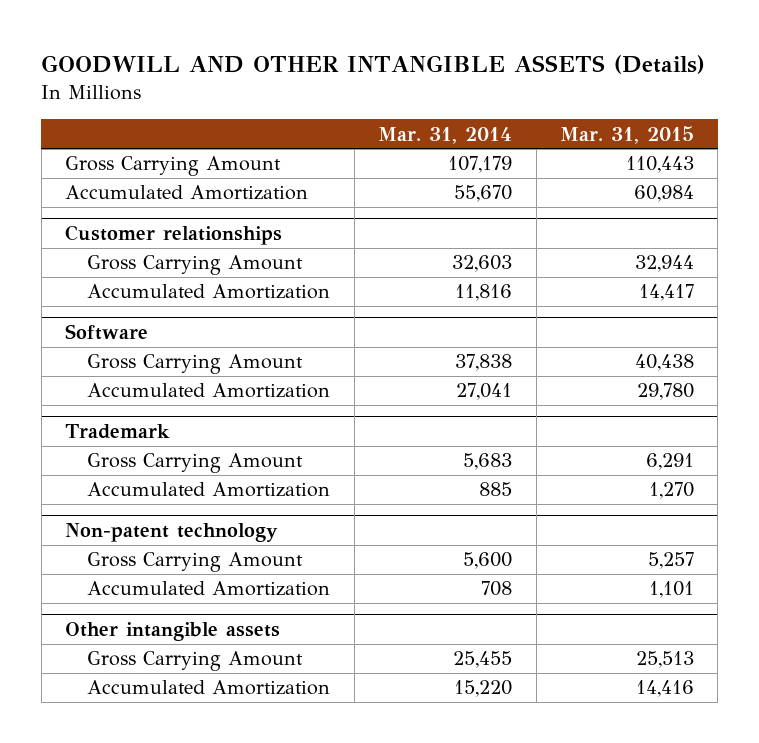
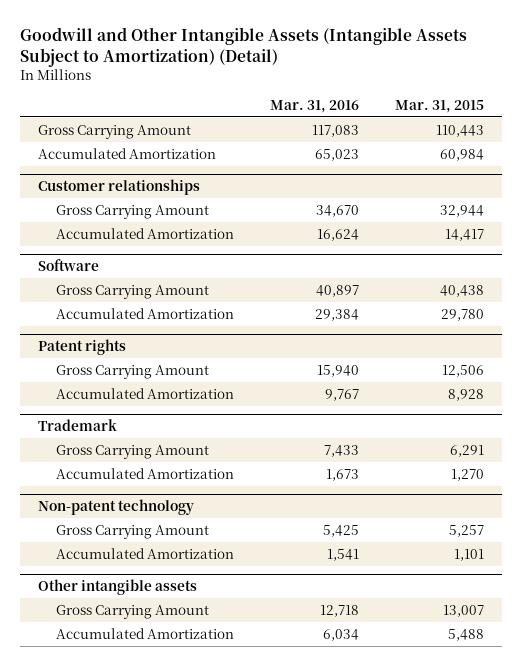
- GOODWILL AND OTHER INTANGIBLE ASSETS (Details)
+ Goodwill and Other Intangible Assets (Intangible Assets Subject to Amortization) (Detail)
- | Mar. 31, 2014 | Mar. 31, 2015
+ | Mar. 31, 2016 | Mar. 31, 2015
+ Patent rights
+ Gross Carrying Amount | 15,940 | 12,506
+ Accumulated Amortization | 9,767 | 8,928
@ Other intangible assets
- Gross Carrying Amount | 25,455 | 25,513
- Accumulated Amortization | 15,220 | 14,416
+ Gross Carrying Amount | 12,718 | 13,007
+ Accumulated Amortization | 6,034 | 5,488

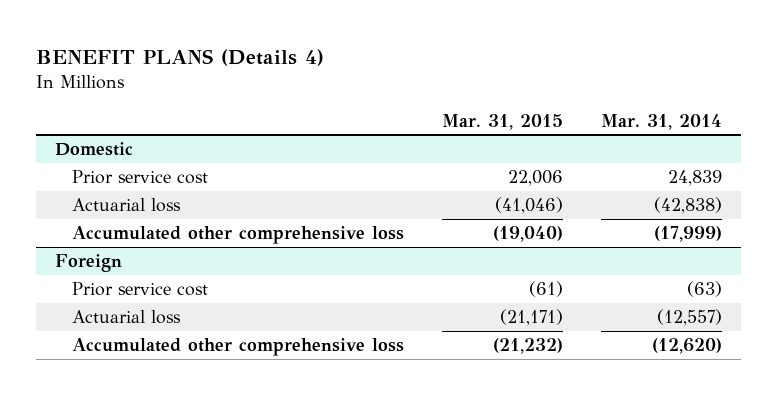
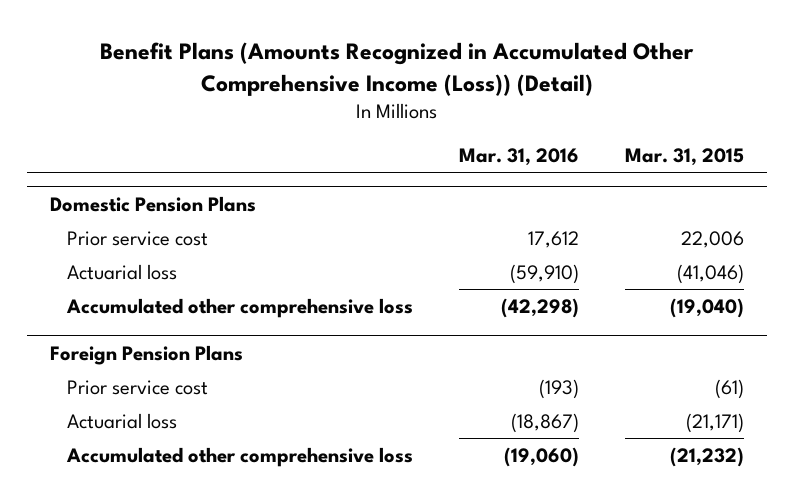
- BENEFIT PLANS (Details 4)
+ Benefit Plans (Amounts Recognized in Accumulated Other Comprehensive Income (Loss)) (Detail)
- | Mar. 31, 2015 | Mar. 31, 2014
+ | Mar. 31, 2016 | Mar. 31, 2015
- Domestic
+ Domestic Pension Plans
- Foreign
+ Foreign Pension Plans

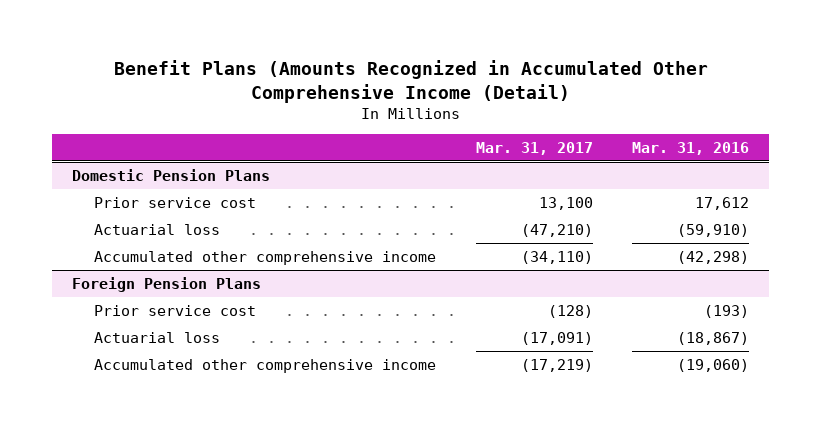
- Benefit Plans (Amounts Recognized in Accumulated Other Comprehensive Income (Loss)) (Detail)
+ Benefit Plans (Amounts Recognized in Accumulated Other Comprehensive Income (Detail)
- | Mar. 31, 2016 | Mar. 31, 2015
+ | Mar. 31, 2017 | Mar. 31, 2016
@ Domestic Pension Plans
- Accumulated other comprehensive loss | (42,298) | (19,040)
+ Accumulated other comprehensive income | (34,110) | (42,298)
@ Foreign Pension Plans
- Accumulated other comprehensive loss | (19,060) | (21,232)
+ Accumulated other comprehensive income | (17,219) | (19,060)

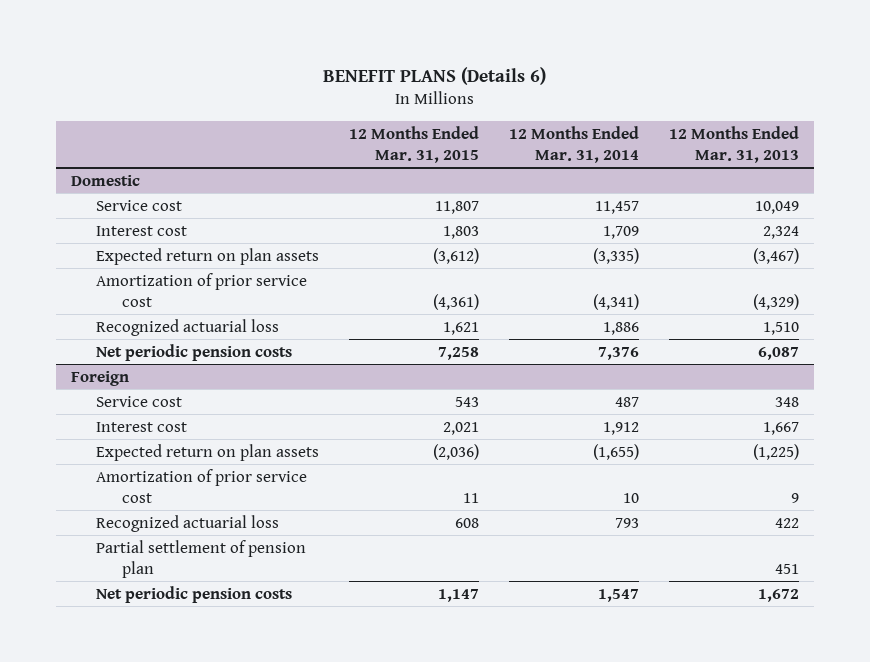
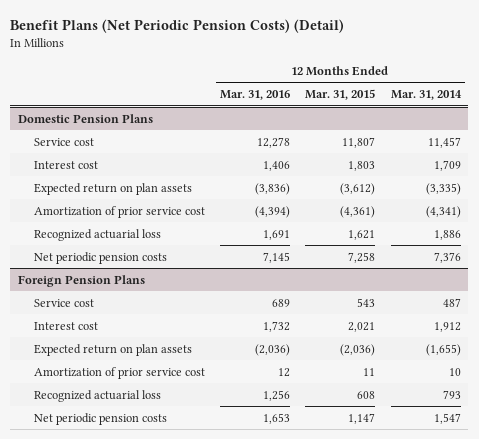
- BENEFIT PLANS (Details 6)
+ Benefit Plans (Net Periodic Pension Costs) (Detail)
- | 12 Months Ended Mar. 31, 2015 | 12 Months Ended Mar. 31, 2014 | 12 Months Ended Mar. 31, 2013
+ | 12 Months Ended Mar. 31, 2016 | 12 Months Ended Mar. 31, 2015 | 12 Months Ended Mar. 31, 2014
- Domestic
+ Domestic Pension Plans
- Foreign
+ Foreign Pension Plans
- Partial settlement of pension plan | | | 451

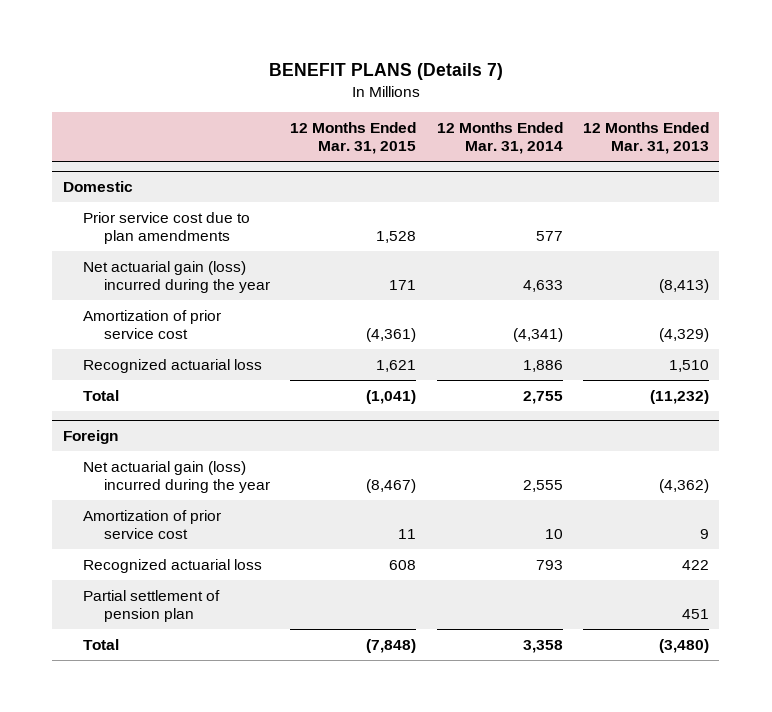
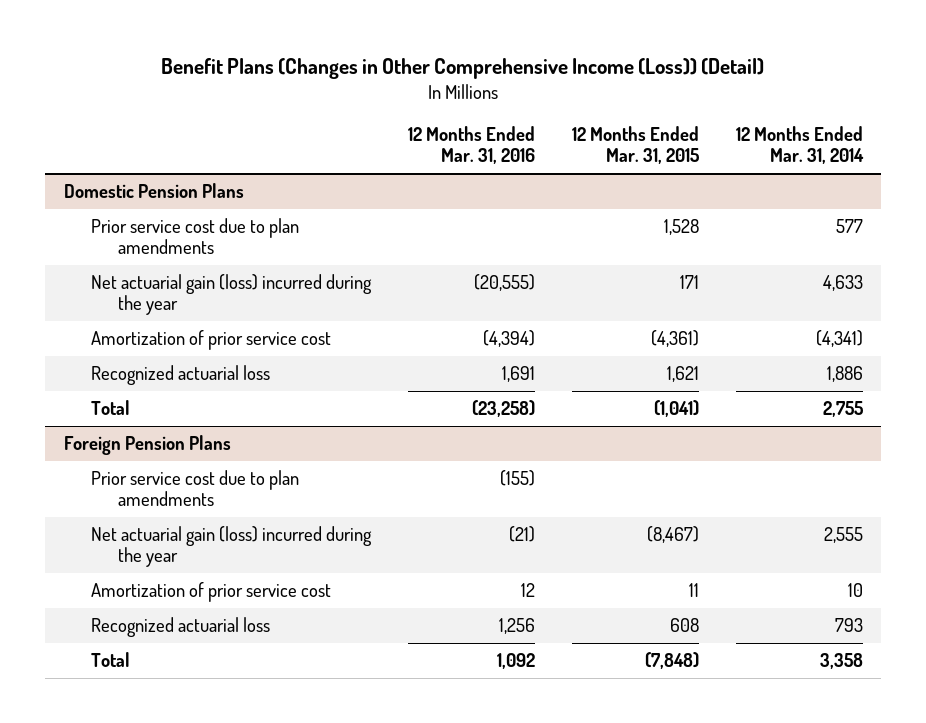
- BENEFIT PLANS (Details 7)
+ Benefit Plans (Changes in Other Comprehensive Income (Loss)) (Detail)
- | 12 Months Ended Mar. 31, 2015 | 12 Months Ended Mar. 31, 2014 | 12 Months Ended Mar. 31, 2013
+ | 12 Months Ended Mar. 31, 2016 | 12 Months Ended Mar. 31, 2015 | 12 Months Ended Mar. 31, 2014
- Domestic
+ Domestic Pension Plans
- Foreign
+ Foreign Pension Plans
+ Prior service cost due to plan amendments | (155) | |
- Partial settlement of pension plan | | | 451

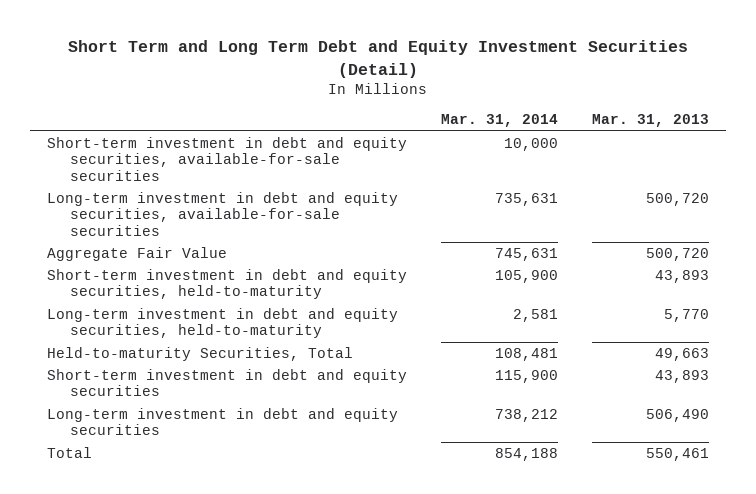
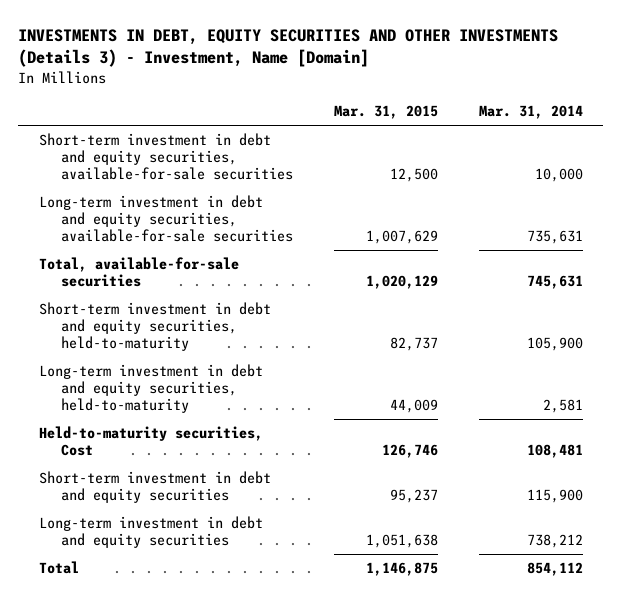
- Short Term and Long Term Debt and Equity Investment Securities (Detail)
+ INVESTMENTS IN DEBT, EQUITY SECURITIES AND OTHER INVESTMENTS (Details 3) - Investment, Name [Domain]
- | Mar. 31, 2014 | Mar. 31, 2013
+ | Mar. 31, 2015 | Mar. 31, 2014
- Aggregate Fair Value | 745,631 | 500,720
+ Total, available-for-sale securities | 1,020,129 | 745,631
- Held-to-maturity Securities, Total | 108,481 | 49,663
+ Held-to-maturity securities, Cost | 126,746 | 108,481
- Total | 854,188 | 550,461
+ Total | 1,146,875 | 854,112

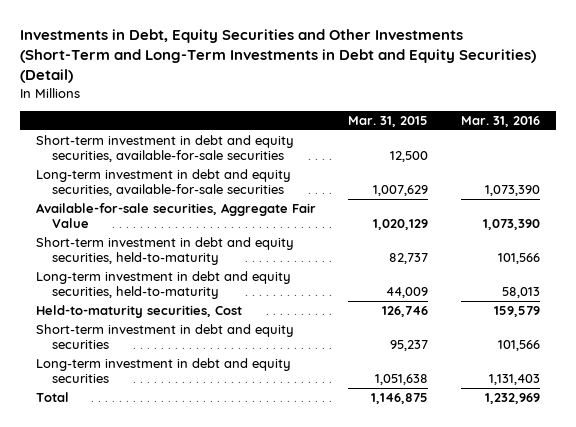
- INVESTMENTS IN DEBT, EQUITY SECURITIES AND OTHER INVESTMENTS (Details 3) - Investment, Name [Domain]
+ Investments in Debt, Equity Securities and Other Investments (Short-Term and Long-Term Investments in Debt and Equity Securities) (Detail)
- | Mar. 31, 2015 | Mar. 31, 2014
+ | Mar. 31, 2015 | Mar. 31, 2016
- Total, available-for-sale securities | 1,020,129 | 745,631
+ Available-for-sale securities, Aggregate Fair Value | 1,020,129 | 1,073,390

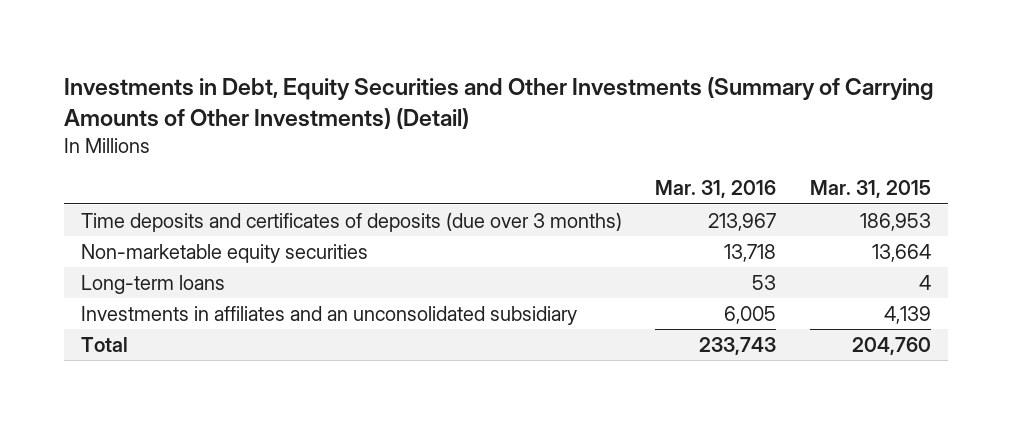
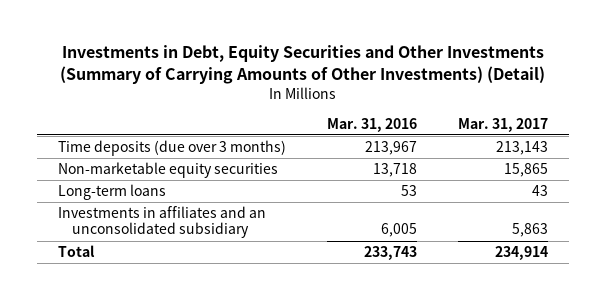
- | Mar. 31, 2016 | Mar. 31, 2015
+ | Mar. 31, 2016 | Mar. 31, 2017
- Time deposits and certificates of deposits (due over 3 months) | 213,967 | 186,953
+ Time deposits (due over 3 months) | 213,967 | 213,143

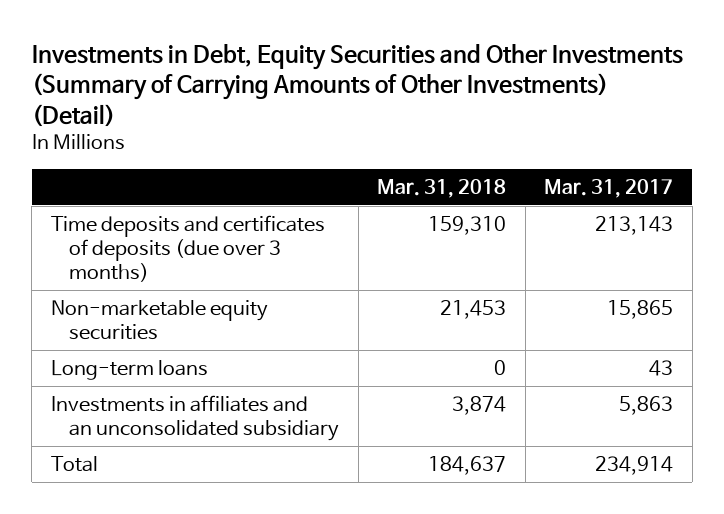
- | Mar. 31, 2016 | Mar. 31, 2017
+ | Mar. 31, 2018 | Mar. 31, 2017
- Time deposits (due over 3 months) | 213,967 | 213,143
+ Time deposits and certificates of deposits (due over 3 months) | 159,310 | 213,143

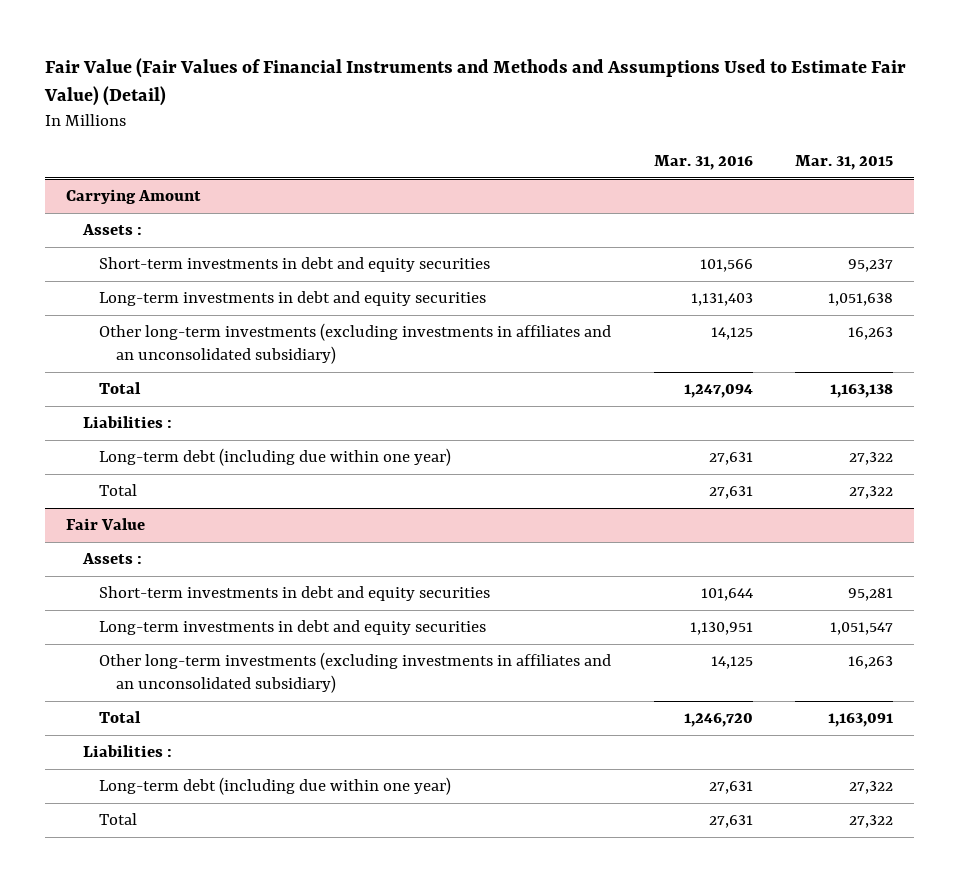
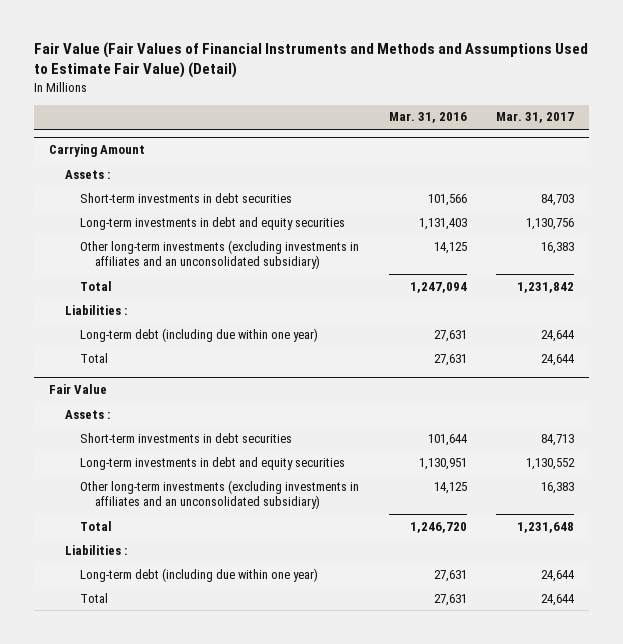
- | Mar. 31, 2016 | Mar. 31, 2015
+ | Mar. 31, 2016 | Mar. 31, 2017
@ Carrying Amount
- Short-term investments in debt and equity securities | 101,566 | 95,237
+ Short-term investments in debt securities | 101,566 | 84,703
@ Fair Value
- Short-term investments in debt and equity securities | 101,644 | 95,281
+ Short-term investments in debt securities | 101,644 | 84,713

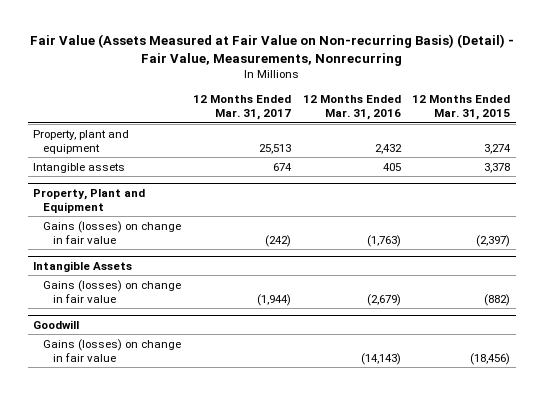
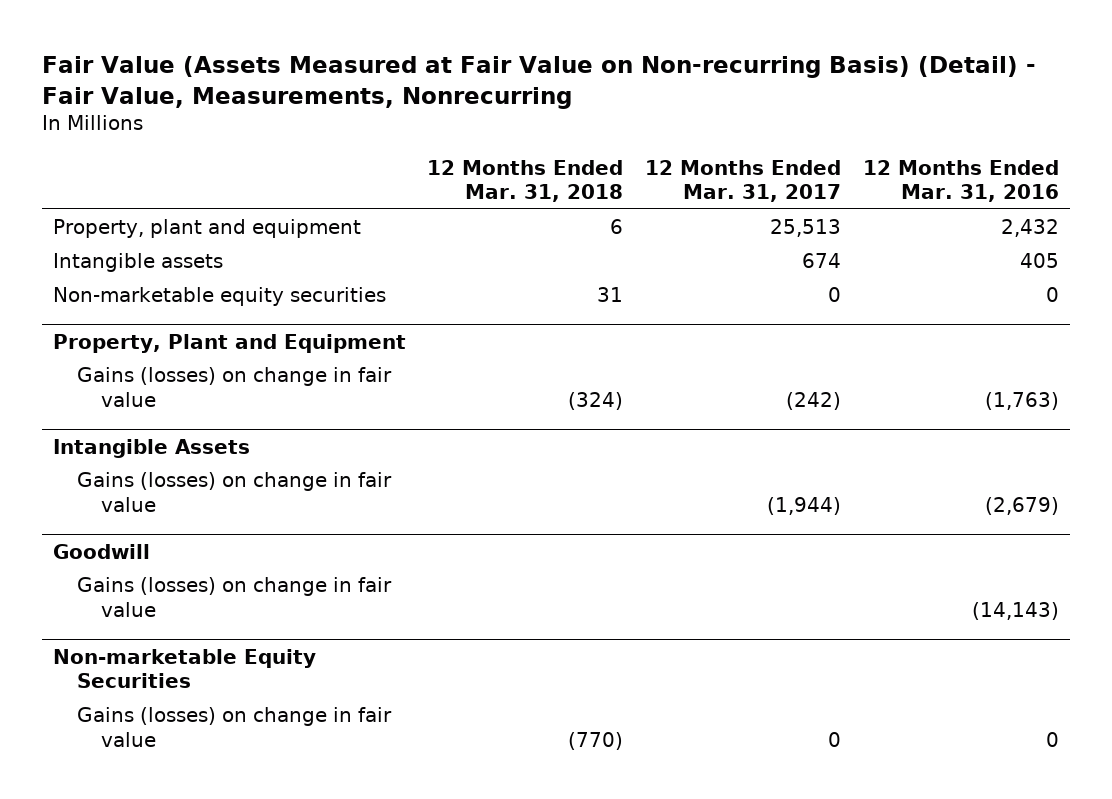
- | 12 Months Ended Mar. 31, 2017 | 12 Months Ended Mar. 31, 2016 | 12 Months Ended Mar. 31, 2015
+ | 12 Months Ended Mar. 31, 2018 | 12 Months Ended Mar. 31, 2017 | 12 Months Ended Mar. 31, 2016
+ Non-marketable equity securities | 31 | 0 | 0
+ Non-marketable Equity Securities
+ Gains (losses) on change in fair value | (770) | 0 | 0

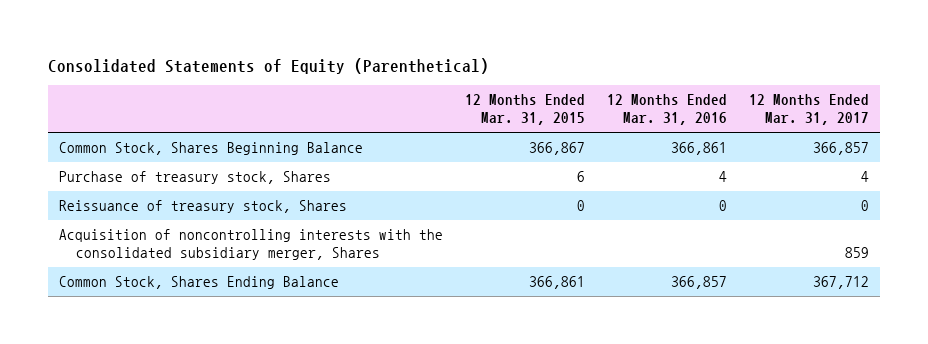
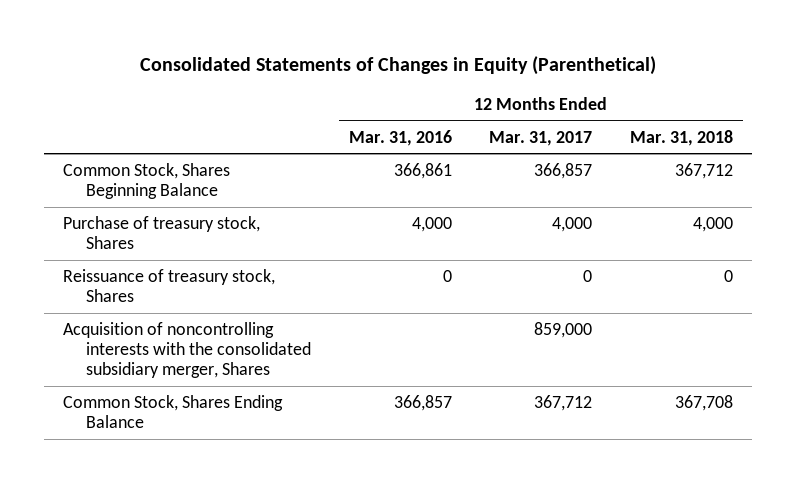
- Consolidated Statements of Equity (Parenthetical)
+ Consolidated Statements of Changes in Equity (Parenthetical)
- | 12 Months Ended Mar. 31, 2015 | 12 Months Ended Mar. 31, 2016 | 12 Months Ended Mar. 31, 2017
+ | 12 Months Ended Mar. 31, 2016 | 12 Months Ended Mar. 31, 2017 | 12 Months Ended Mar. 31, 2018
- Purchase of treasury stock, Shares | 6 | 4 | 4
+ Purchase of treasury stock, Shares | 4,000 | 4,000 | 4,000
- Acquisition of noncontrolling interests with the consolidated subsidiary merger, Shares | | | 859
+ Acquisition of noncontrolling interests with the consolidated subsidiary merger, Shares | | 859,000 |

